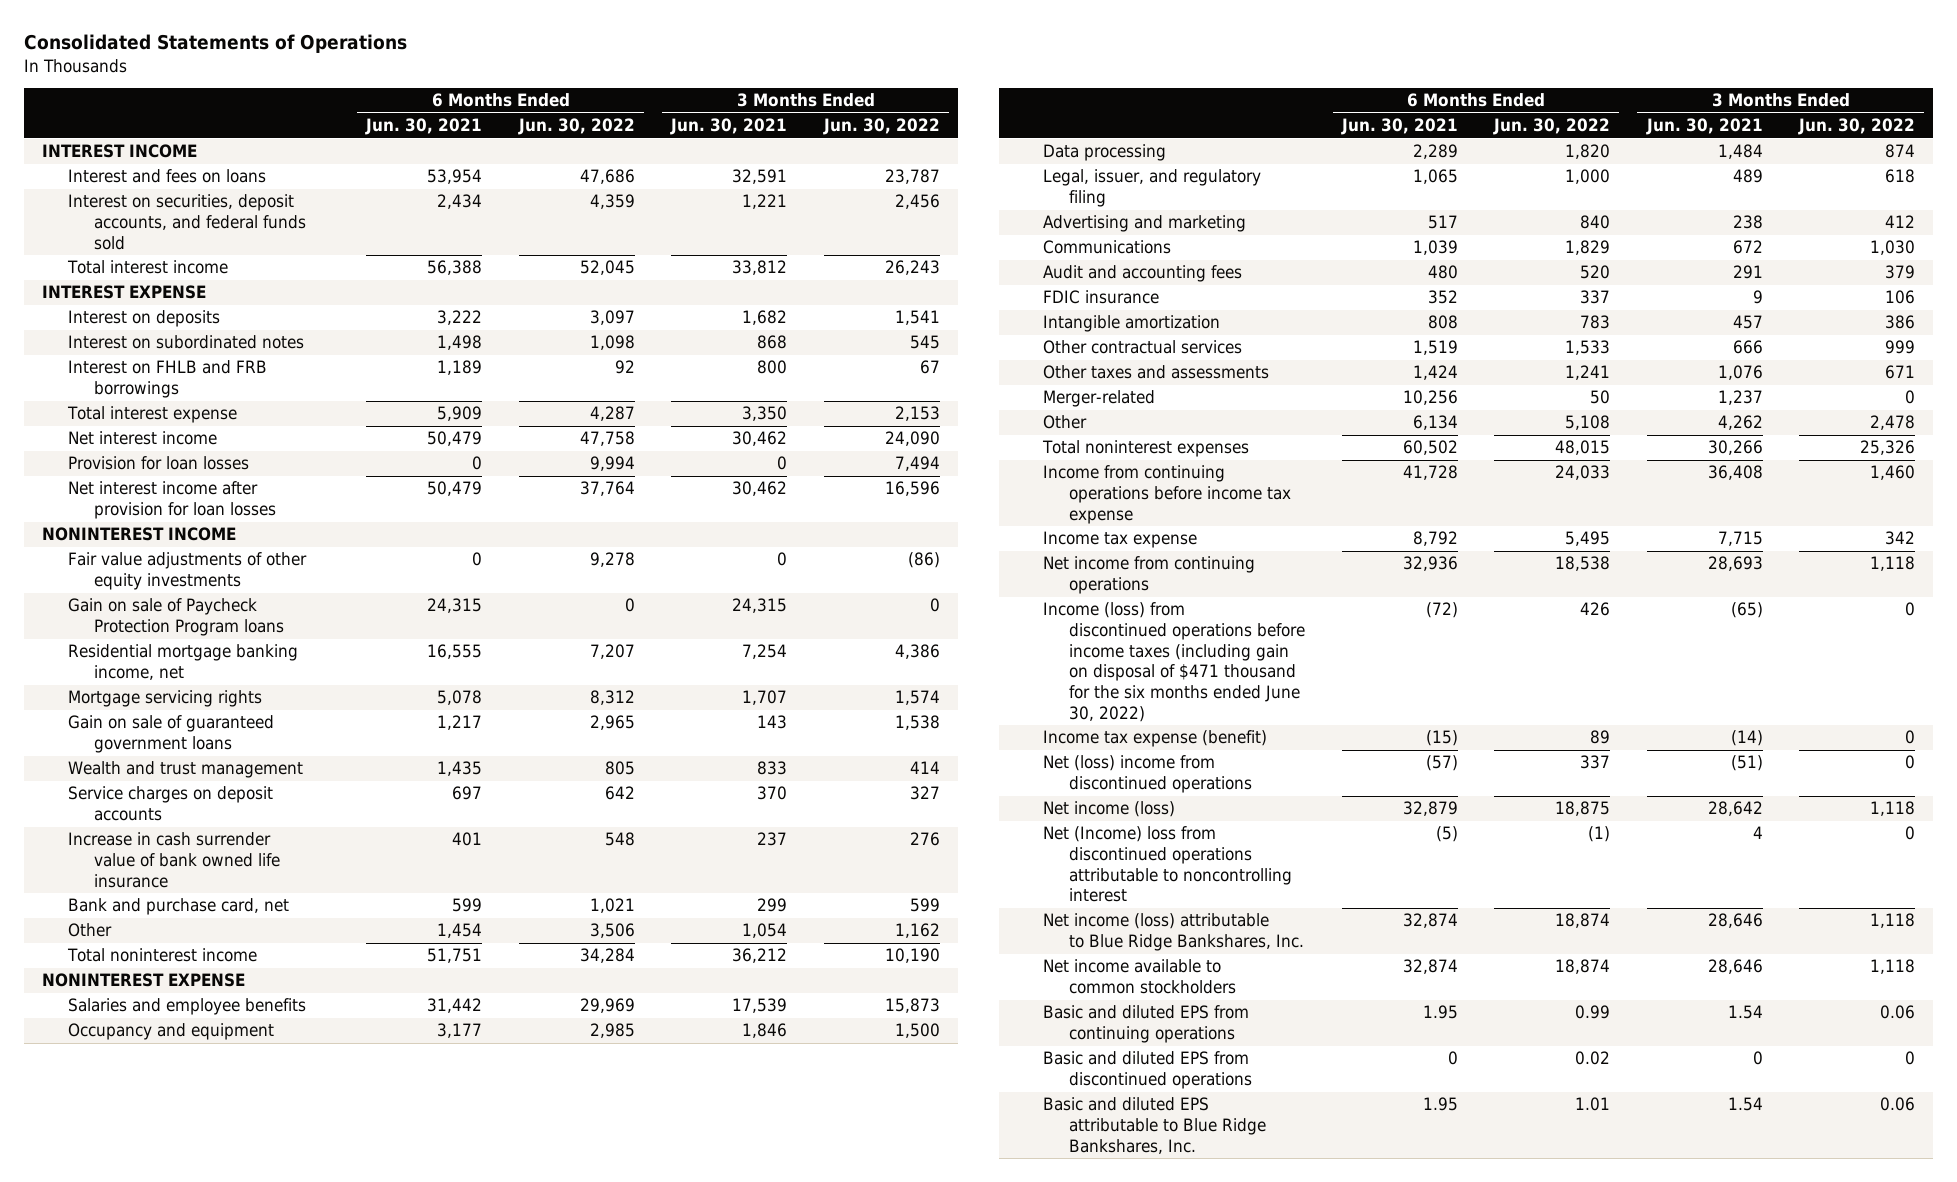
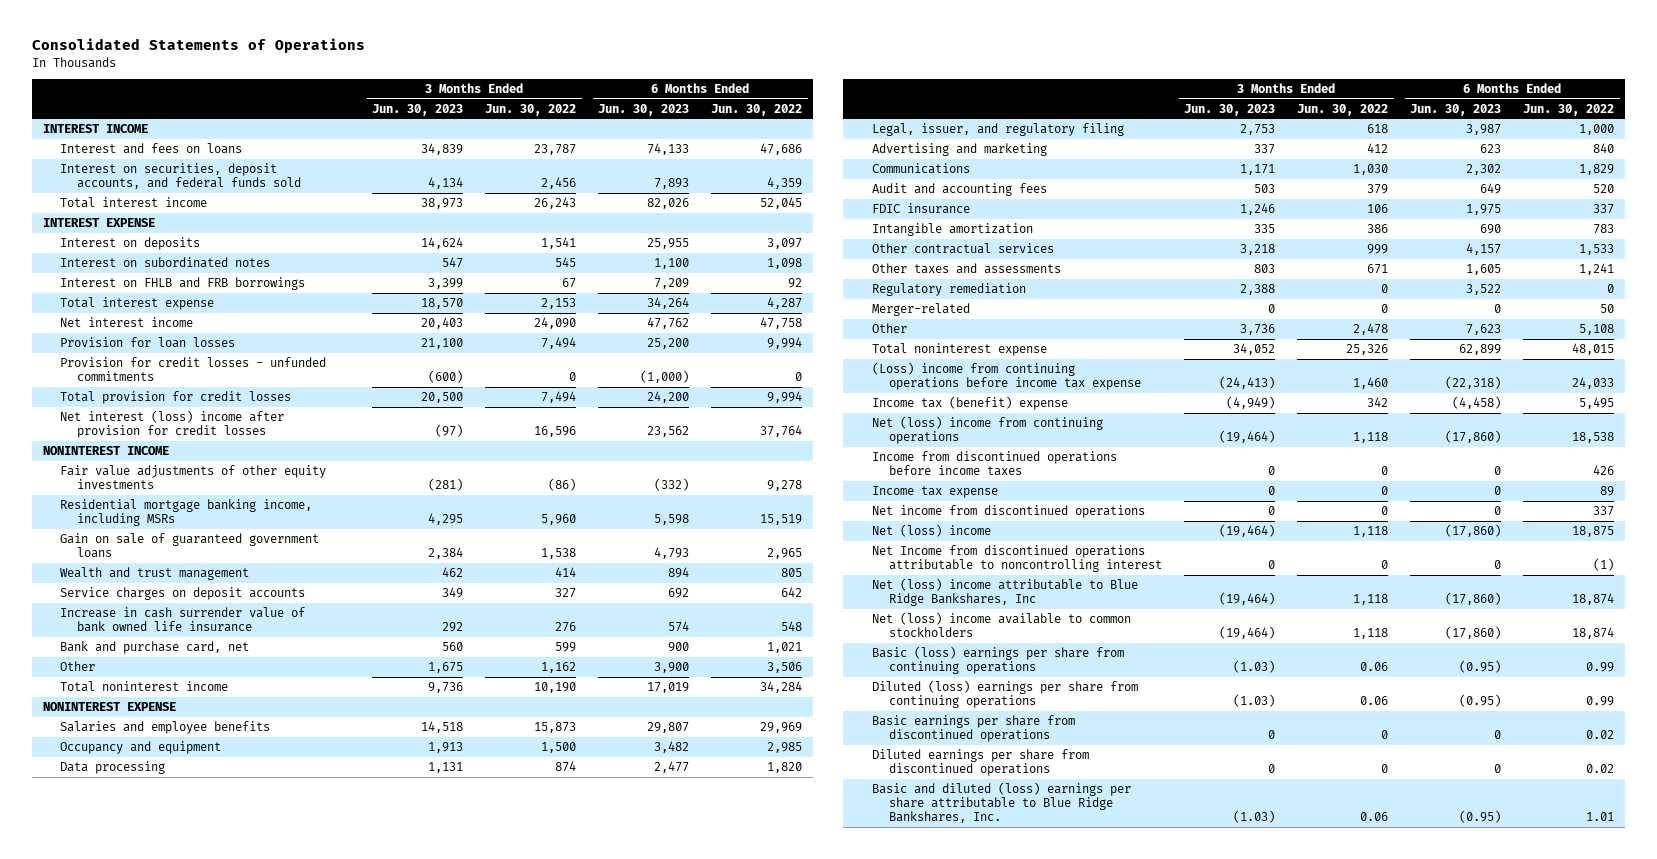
- | 6 Months Ended Jun. 30, 2021 | 6 Months Ended Jun. 30, 2022 | 3 Months Ended Jun. 30, 2021 | 3 Months Ended Jun. 30, 2022
+ | 3 Months Ended Jun. 30, 2023 | 3 Months Ended Jun. 30, 2022 | 6 Months Ended Jun. 30, 2023 | 6 Months Ended Jun. 30, 2022
- Net interest income after provision for loan losses | 50,479 | 37,764 | 30,462 | 16,596
+ Provision for credit losses - unfunded commitments | (600) | 0 | (1,000) | 0
+ Total provision for credit losses | 20,500 | 7,494 | 24,200 | 9,994
+ Net interest (loss) income after provision for credit losses | (97) | 16,596 | 23,562 | 37,764
- Gain on sale of Paycheck Protection Program loans | 24,315 | 0 | 24,315 | 0
- Residential mortgage banking income, net | 16,555 | 7,207 | 7,254 | 4,386
- Mortgage servicing rights | 5,078 | 8,312 | 1,707 | 1,574
+ Residential mortgage banking income, including MSRs | 4,295 | 5,960 | 5,598 | 15,519
+ Regulatory remediation | 2,388 | 0 | 3,522 | 0
- Total noninterest expenses | 60,502 | 48,015 | 30,266 | 25,326
- Income from continuing operations before income tax expense | 41,728 | 24,033 | 36,408 | 1,460
- Income tax expense | 8,792 | 5,495 | 7,715 | 342
- Net income from continuing operations | 32,936 | 18,538 | 28,693 | 1,118
- Income (loss) from discontinued operations before income taxes (including gain on disposal of $471 thousand for the six months ended June 30, 2022) | (72) | 426 | (65) | 0
- Income tax expense (benefit) | (15) | 89 | (14) | 0
- Net (loss) income from discontinued operations | (57) | 337 | (51) | 0
- Net income (loss) | 32,879 | 18,875 | 28,642 | 1,118
- Net (Income) loss from discontinued operations attributable to noncontrolling interest | (5) | (1) | 4 | 0
- Net income (loss) attributable to Blue Ridge Bankshares, Inc. | 32,874 | 18,874 | 28,646 | 1,118
- Net income available to common stockholders | 32,874 | 18,874 | 28,646 | 1,118
- Basic and diluted EPS from continuing operations | 1.95 | 0.99 | 1.54 | 0.06
- Basic and diluted EPS from discontinued operations | 0 | 0.02 | 0 | 0
- Basic and diluted EPS attributable to Blue Ridge Bankshares, Inc. | 1.95 | 1.01 | 1.54 | 0.06
+ Total noninterest expense | 34,052 | 25,326 | 62,899 | 48,015
+ (Loss) income from continuing operations before income tax expense | (24,413) | 1,460 | (22,318) | 24,033
+ Income tax (benefit) expense | (4,949) | 342 | (4,458) | 5,495
+ Net (loss) income from continuing operations | (19,464) | 1,118 | (17,860) | 18,538
+ Income from discontinued operations before income taxes | 0 | 0 | 0 | 426
+ Income tax expense | 0 | 0 | 0 | 89
+ Net income from discontinued operations | 0 | 0 | 0 | 337
+ Net (loss) income | (19,464) | 1,118 | (17,860) | 18,875
+ Net Income from discontinued operations attributable to noncontrolling interest | 0 | 0 | 0 | (1)
+ Net (loss) income attributable to Blue Ridge Bankshares, Inc | (19,464) | 1,118 | (17,860) | 18,874
+ Net (loss) income available to common stockholders | (19,464) | 1,118 | (17,860) | 18,874
+ Basic (loss) earnings per share from continuing operations | (1.03) | 0.06 | (0.95) | 0.99
+ Diluted (loss) earnings per share from continuing operations | (1.03) | 0.06 | (0.95) | 0.99
+ Basic earnings per share from discontinued operations | 0 | 0 | 0 | 0.02
+ Diluted earnings per share from discontinued operations | 0 | 0 | 0 | 0.02
+ Basic and diluted (loss) earnings per share attributable to Blue Ridge Bankshares, Inc. | (1.03) | 0.06 | (0.95) | 1.01

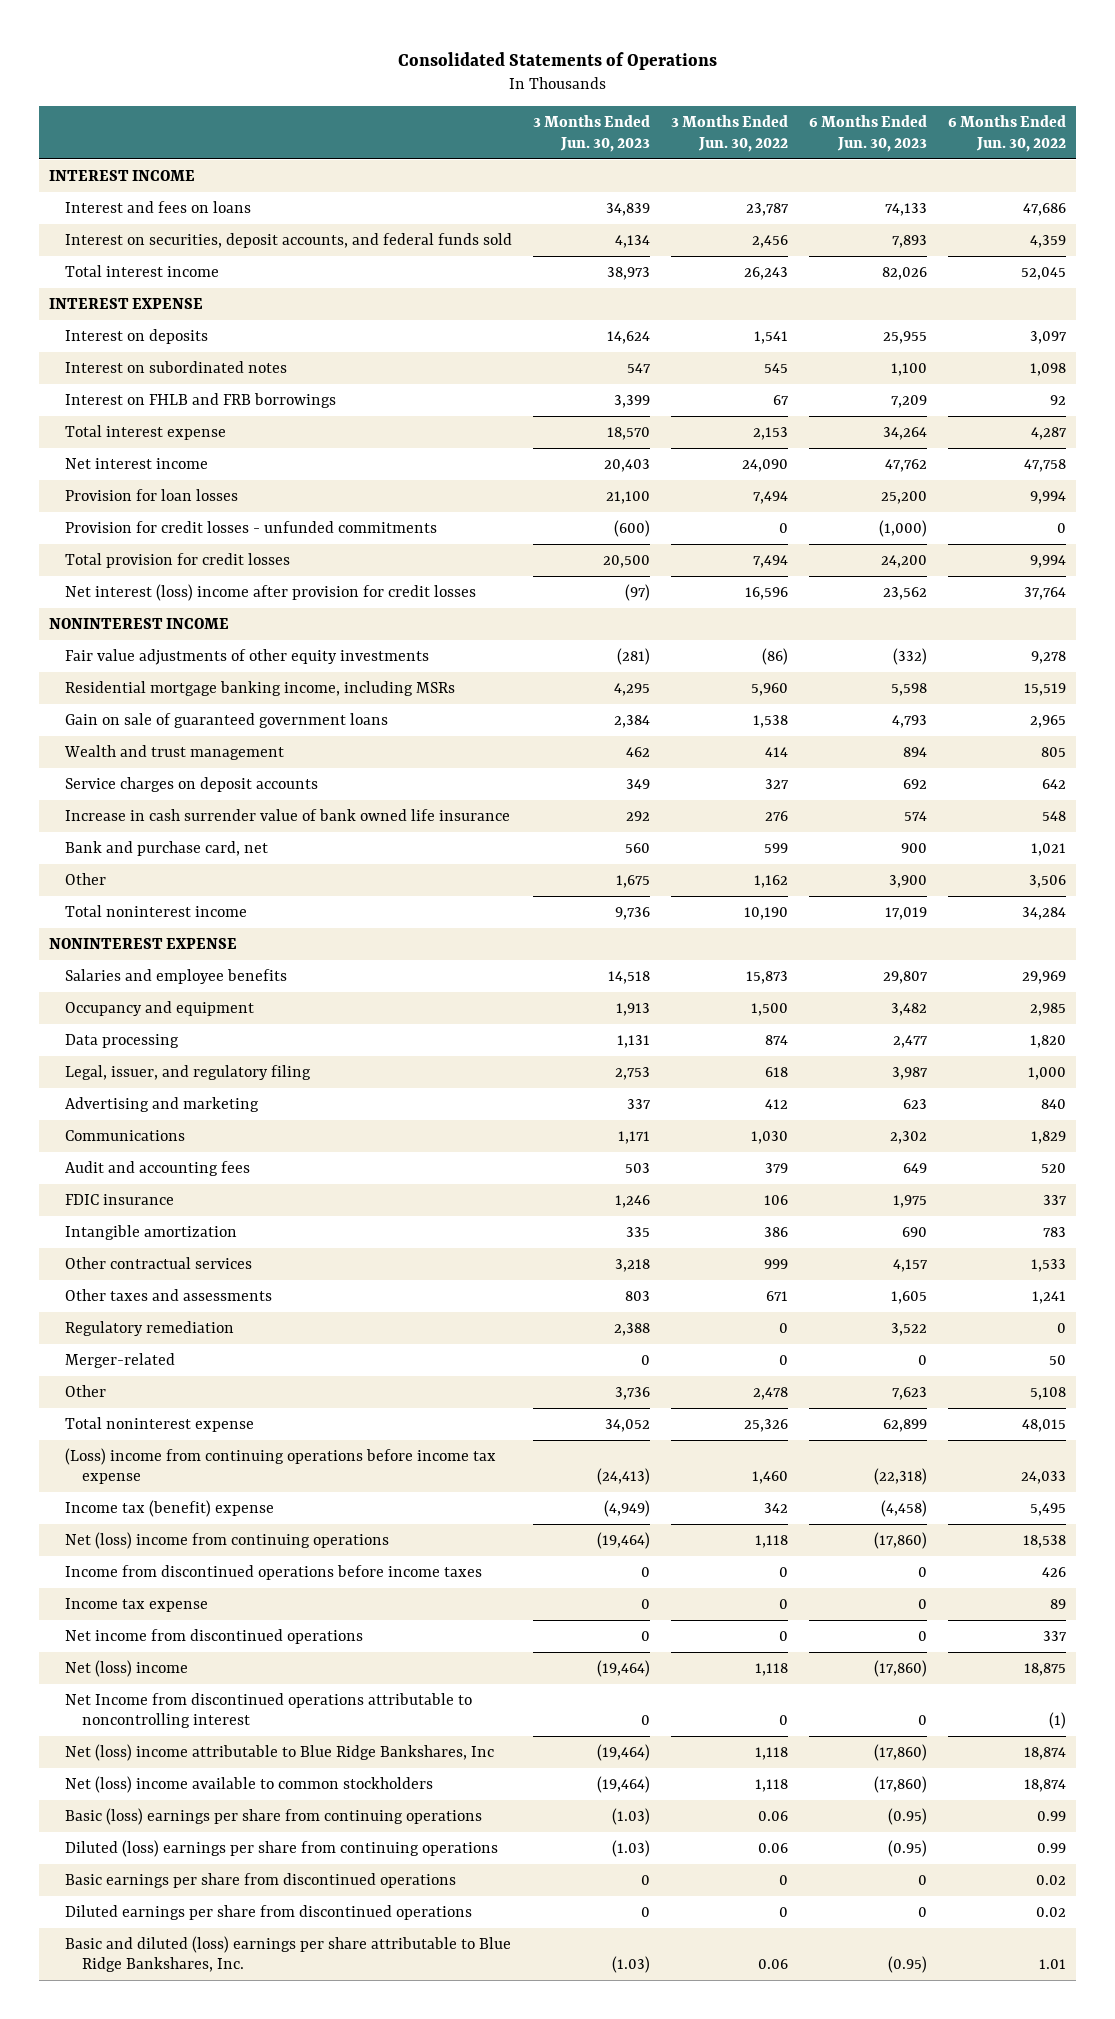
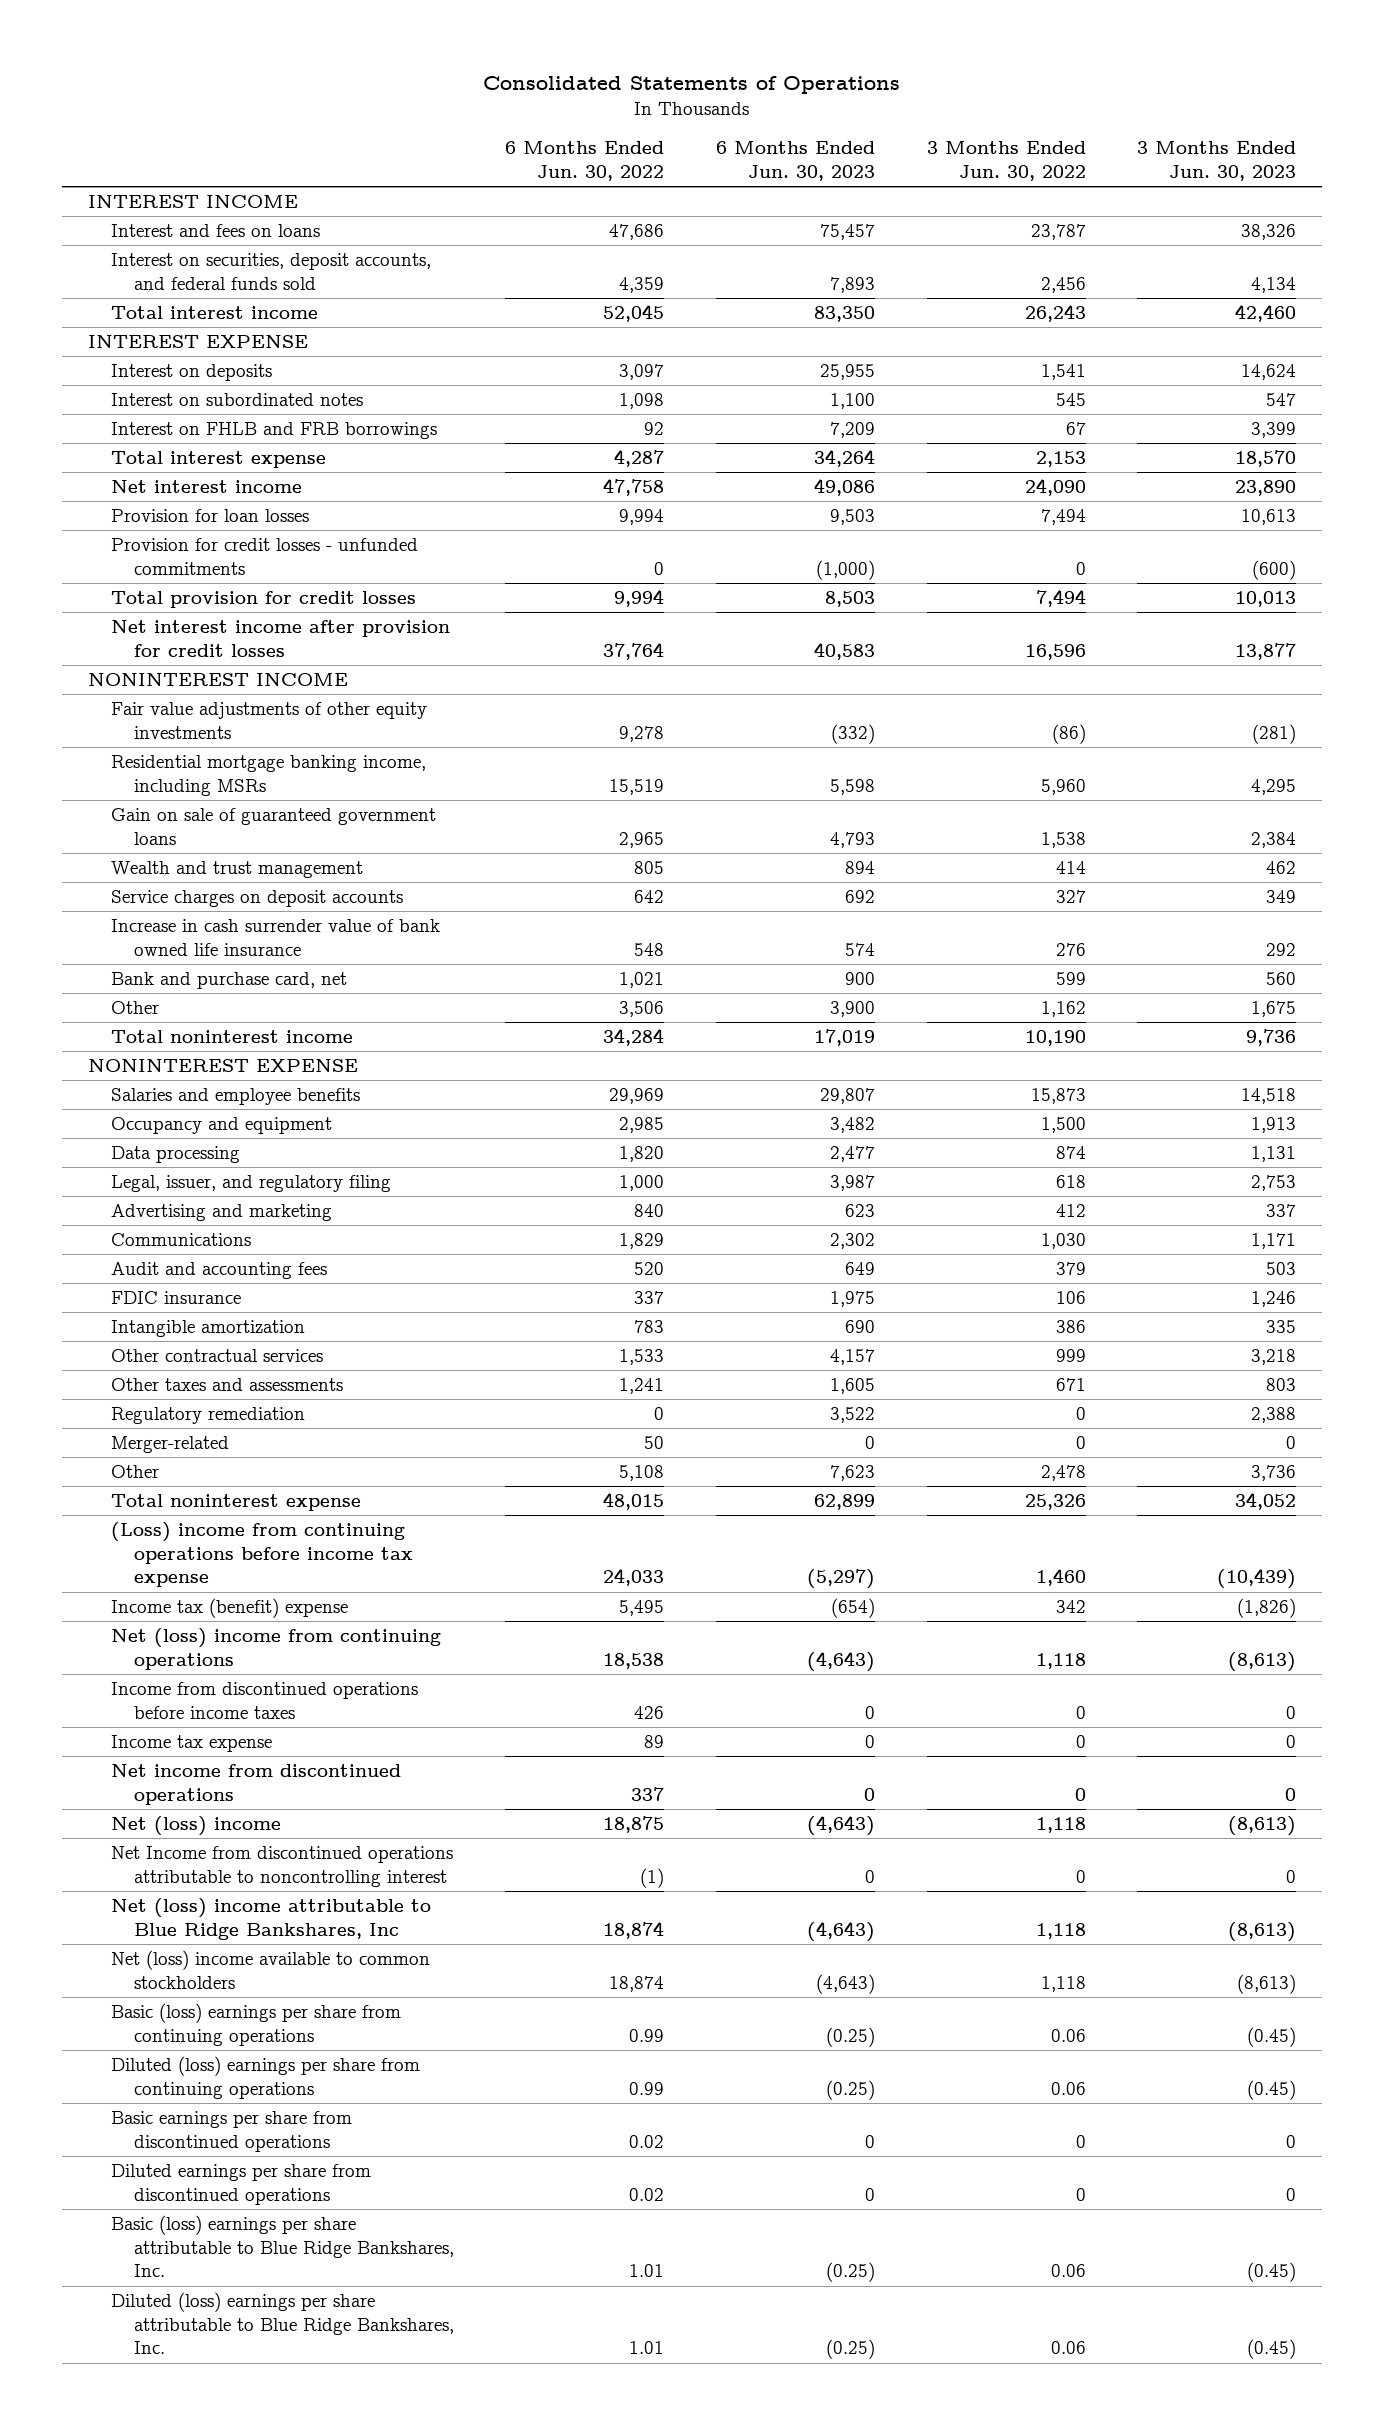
- | 3 Months Ended Jun. 30, 2023 | 3 Months Ended Jun. 30, 2022 | 6 Months Ended Jun. 30, 2023 | 6 Months Ended Jun. 30, 2022
+ | 6 Months Ended Jun. 30, 2022 | 6 Months Ended Jun. 30, 2023 | 3 Months Ended Jun. 30, 2022 | 3 Months Ended Jun. 30, 2023
- Interest and fees on loans | 34,839 | 23,787 | 74,133 | 47,686
+ Interest and fees on loans | 47,686 | 75,457 | 23,787 | 38,326
- Total interest income | 38,973 | 26,243 | 82,026 | 52,045
+ Total interest income | 52,045 | 83,350 | 26,243 | 42,460
- Net interest income | 20,403 | 24,090 | 47,762 | 47,758
- Provision for loan losses | 21,100 | 7,494 | 25,200 | 9,994
+ Net interest income | 47,758 | 49,086 | 24,090 | 23,890
+ Provision for loan losses | 9,994 | 9,503 | 7,494 | 10,613
- Total provision for credit losses | 20,500 | 7,494 | 24,200 | 9,994
- Net interest (loss) income after provision for credit losses | (97) | 16,596 | 23,562 | 37,764
+ Total provision for credit losses | 9,994 | 8,503 | 7,494 | 10,013
+ Net interest income after provision for credit losses | 37,764 | 40,583 | 16,596 | 13,877
- (Loss) income from continuing operations before income tax expense | (24,413) | 1,460 | (22,318) | 24,033
- Income tax (benefit) expense | (4,949) | 342 | (4,458) | 5,495
- Net (loss) income from continuing operations | (19,464) | 1,118 | (17,860) | 18,538
+ (Loss) income from continuing operations before income tax expense | 24,033 | (5,297) | 1,460 | (10,439)
+ Income tax (benefit) expense | 5,495 | (654) | 342 | (1,826)
+ Net (loss) income from continuing operations | 18,538 | (4,643) | 1,118 | (8,613)
- Net (loss) income | (19,464) | 1,118 | (17,860) | 18,875
+ Net (loss) income | 18,875 | (4,643) | 1,118 | (8,613)
- Net (loss) income attributable to Blue Ridge Bankshares, Inc | (19,464) | 1,118 | (17,860) | 18,874
- Net (loss) income available to common stockholders | (19,464) | 1,118 | (17,860) | 18,874
- Basic (loss) earnings per share from continuing operations | (1.03) | 0.06 | (0.95) | 0.99
- Diluted (loss) earnings per share from continuing operations | (1.03) | 0.06 | (0.95) | 0.99
+ Net (loss) income attributable to Blue Ridge Bankshares, Inc | 18,874 | (4,643) | 1,118 | (8,613)
+ Net (loss) income available to common stockholders | 18,874 | (4,643) | 1,118 | (8,613)
+ Basic (loss) earnings per share from continuing operations | 0.99 | (0.25) | 0.06 | (0.45)
+ Diluted (loss) earnings per share from continuing operations | 0.99 | (0.25) | 0.06 | (0.45)
- Basic and diluted (loss) earnings per share attributable to Blue Ridge Bankshares, Inc. | (1.03) | 0.06 | (0.95) | 1.01
+ Basic (loss) earnings per share attributable to Blue Ridge Bankshares, Inc. | 1.01 | (0.25) | 0.06 | (0.45)
+ Diluted (loss) earnings per share attributable to Blue Ridge Bankshares, Inc. | 1.01 | (0.25) | 0.06 | (0.45)

